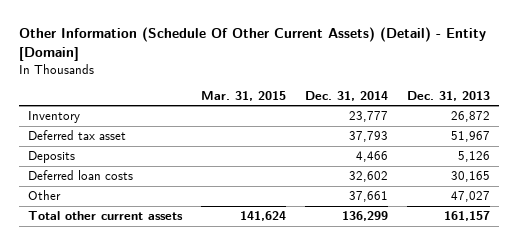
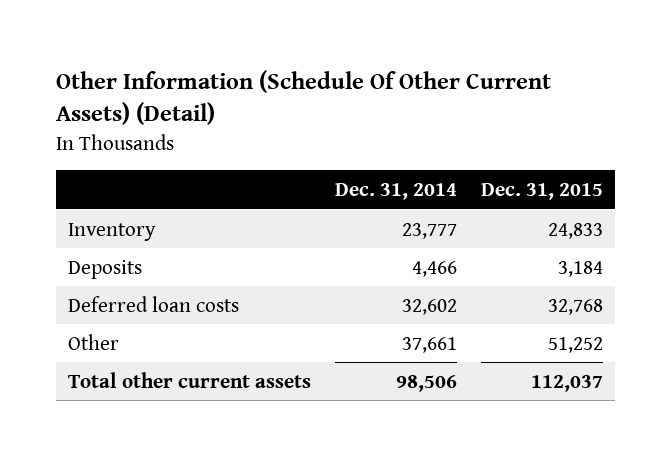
- Other Information (Schedule Of Other Current Assets) (Detail) - Entity [Domain]
+ Other Information (Schedule Of Other Current Assets) (Detail)
- | Mar. 31, 2015 | Dec. 31, 2014 | Dec. 31, 2013
+ | Dec. 31, 2014 | Dec. 31, 2015
- Deferred tax asset | | 37,793 | 51,967
- Total other current assets | 141,624 | 136,299 | 161,157
+ Total other current assets | 98,506 | 112,037

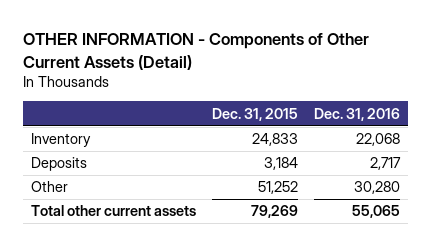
- Other Information (Schedule Of Other Current Assets) (Detail)
+ OTHER INFORMATION - Components of Other Current Assets (Detail)
- | Dec. 31, 2014 | Dec. 31, 2015
+ | Dec. 31, 2015 | Dec. 31, 2016
- Deferred loan costs | 32,602 | 32,768
- Total other current assets | 98,506 | 112,037
+ Total other current assets | 79,269 | 55,065

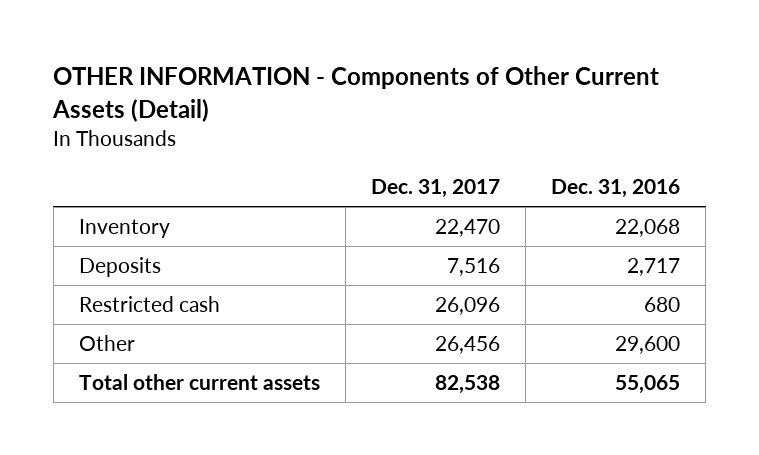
- | Dec. 31, 2015 | Dec. 31, 2016
+ | Dec. 31, 2017 | Dec. 31, 2016
- Other | 51,252 | 30,280
+ Restricted cash | 26,096 | 680
+ Other | 26,456 | 29,600

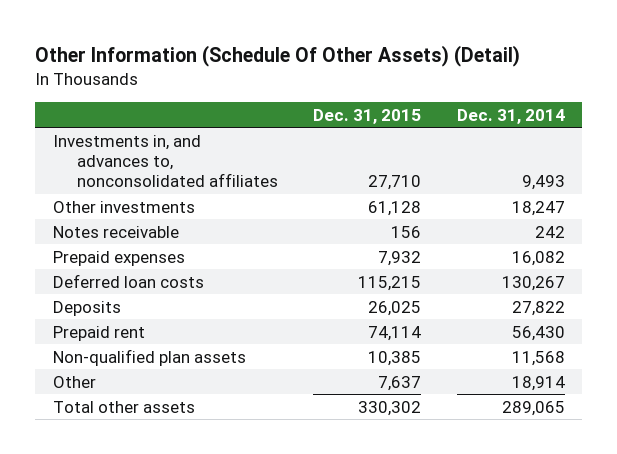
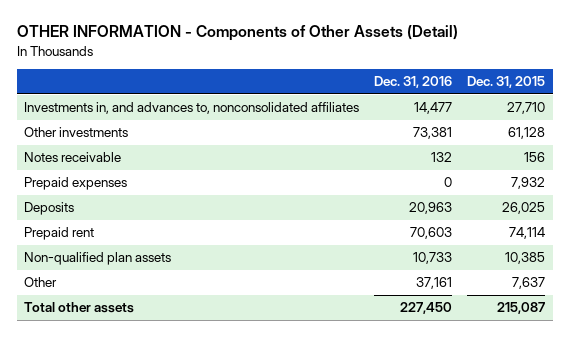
- Other Information (Schedule Of Other Assets) (Detail)
+ OTHER INFORMATION - Components of Other Assets (Detail)
- | Dec. 31, 2015 | Dec. 31, 2014
+ | Dec. 31, 2016 | Dec. 31, 2015
- Deferred loan costs | 115,215 | 130,267
- Total other assets | 330,302 | 289,065
+ Total other assets | 227,450 | 215,087

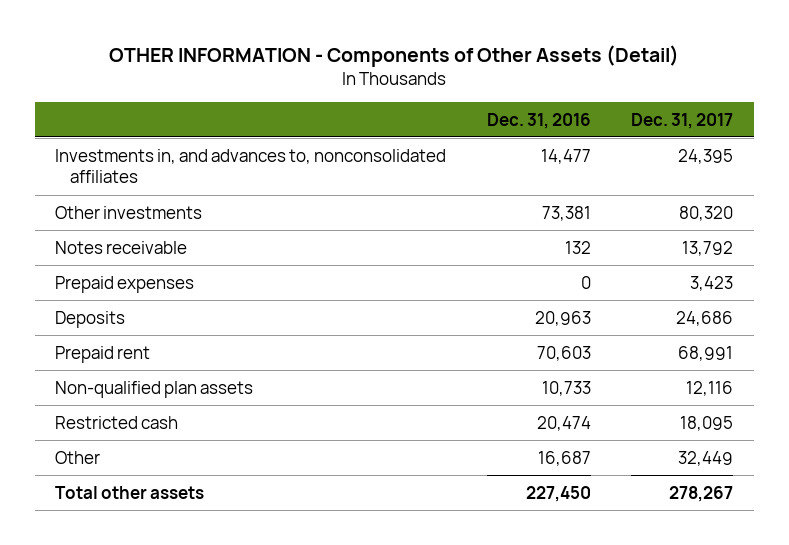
- | Dec. 31, 2016 | Dec. 31, 2015
+ | Dec. 31, 2016 | Dec. 31, 2017
- Other | 37,161 | 7,637
+ Restricted cash | 20,474 | 18,095
+ Other | 16,687 | 32,449

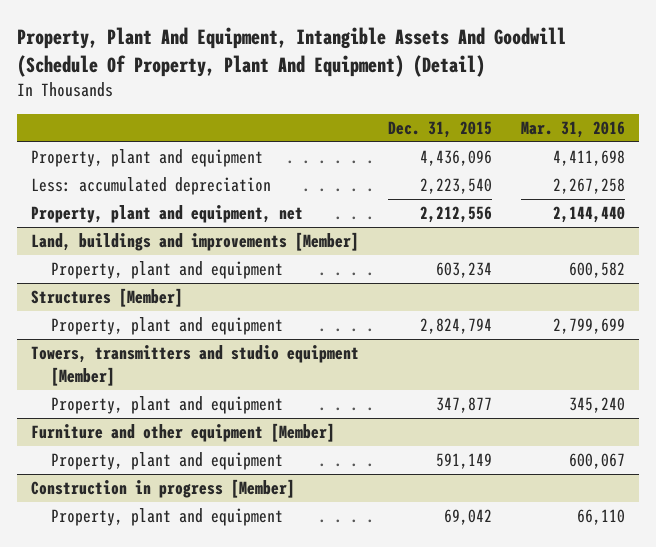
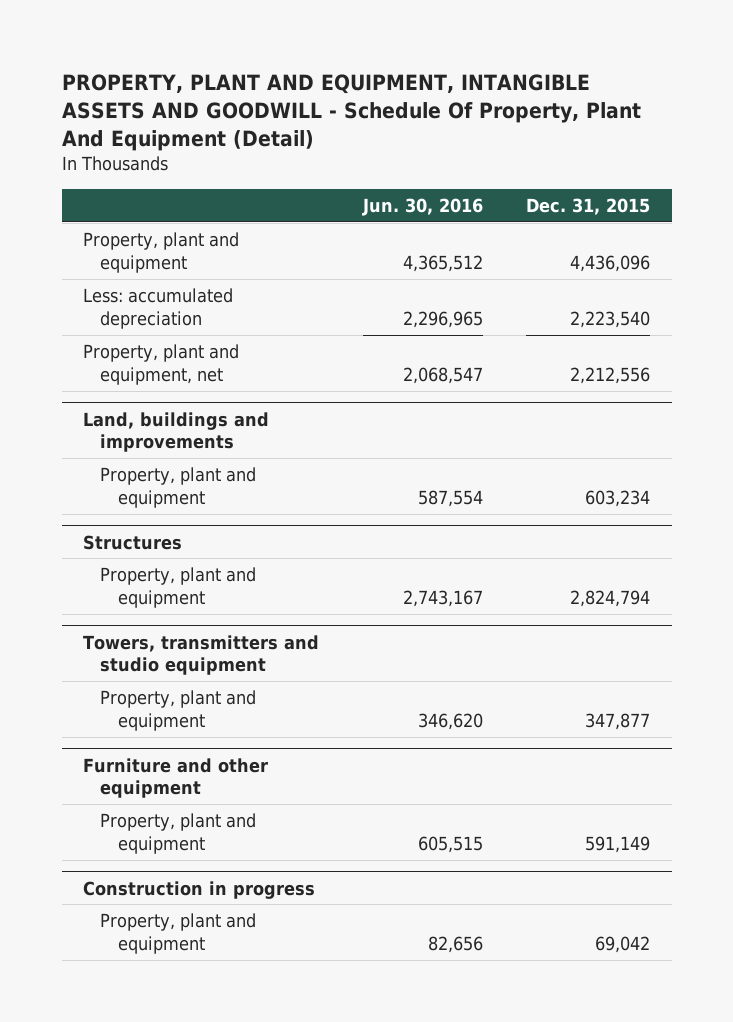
- Property, Plant And Equipment, Intangible Assets And Goodwill (Schedule Of Property, Plant And Equipment) (Detail)
+ PROPERTY, PLANT AND EQUIPMENT, INTANGIBLE ASSETS AND GOODWILL - Schedule Of Property, Plant And Equipment (Detail)
- | Dec. 31, 2015 | Mar. 31, 2016
+ | Jun. 30, 2016 | Dec. 31, 2015
- Land, buildings and improvements [Member]
+ Land, buildings and improvements
- Structures [Member]
+ Structures
- Towers, transmitters and studio equipment [Member]
+ Towers, transmitters and studio equipment
- Furniture and other equipment [Member]
+ Furniture and other equipment
- Construction in progress [Member]
+ Construction in progress

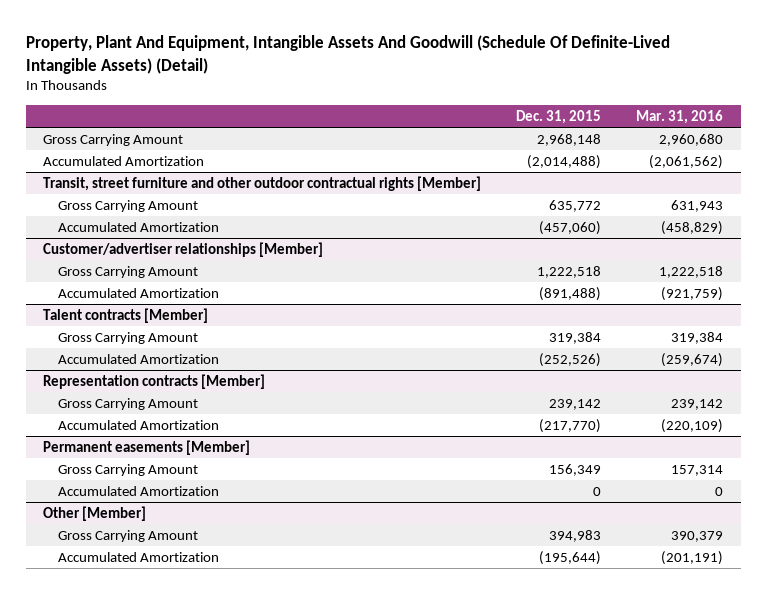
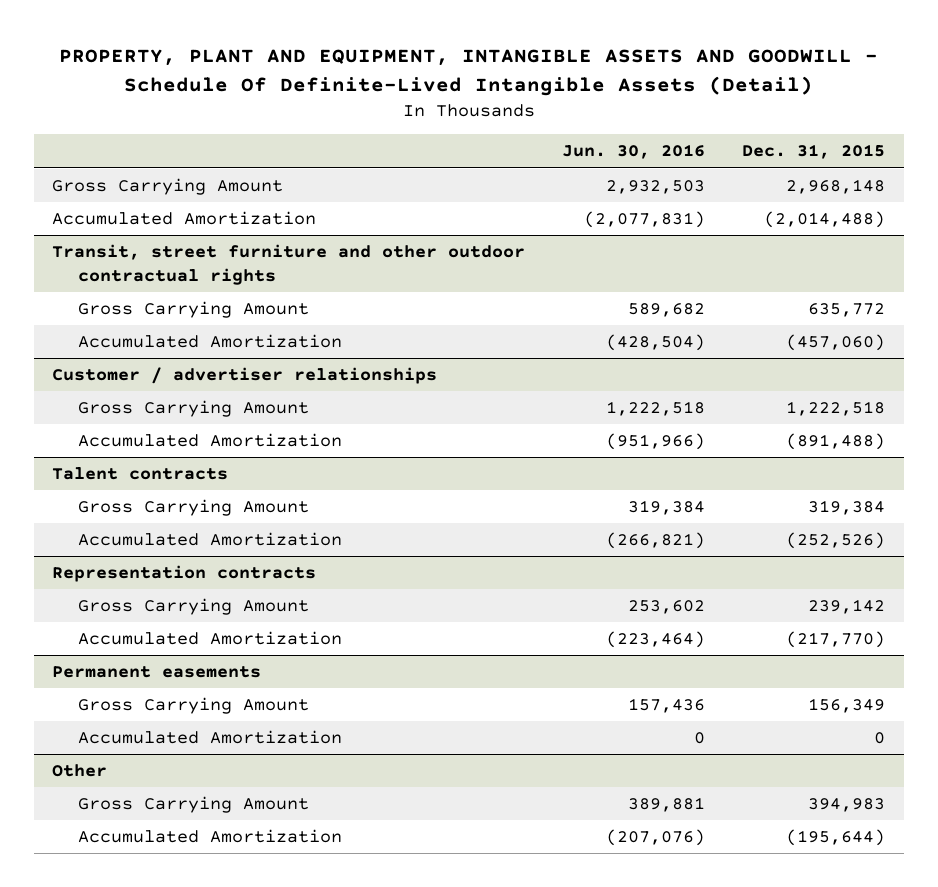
- Property, Plant And Equipment, Intangible Assets And Goodwill (Schedule Of Definite-Lived Intangible Assets) (Detail)
+ PROPERTY, PLANT AND EQUIPMENT, INTANGIBLE ASSETS AND GOODWILL - Schedule Of Definite-Lived Intangible Assets (Detail)
- | Dec. 31, 2015 | Mar. 31, 2016
+ | Jun. 30, 2016 | Dec. 31, 2015
- Transit, street furniture and other outdoor contractual rights [Member]
+ Transit, street furniture and other outdoor contractual rights
- Customer/advertiser relationships [Member]
+ Customer / advertiser relationships
- Talent contracts [Member]
+ Talent contracts
- Representation contracts [Member]
+ Representation contracts
- Permanent easements [Member]
+ Permanent easements
- Other [Member]
+ Other

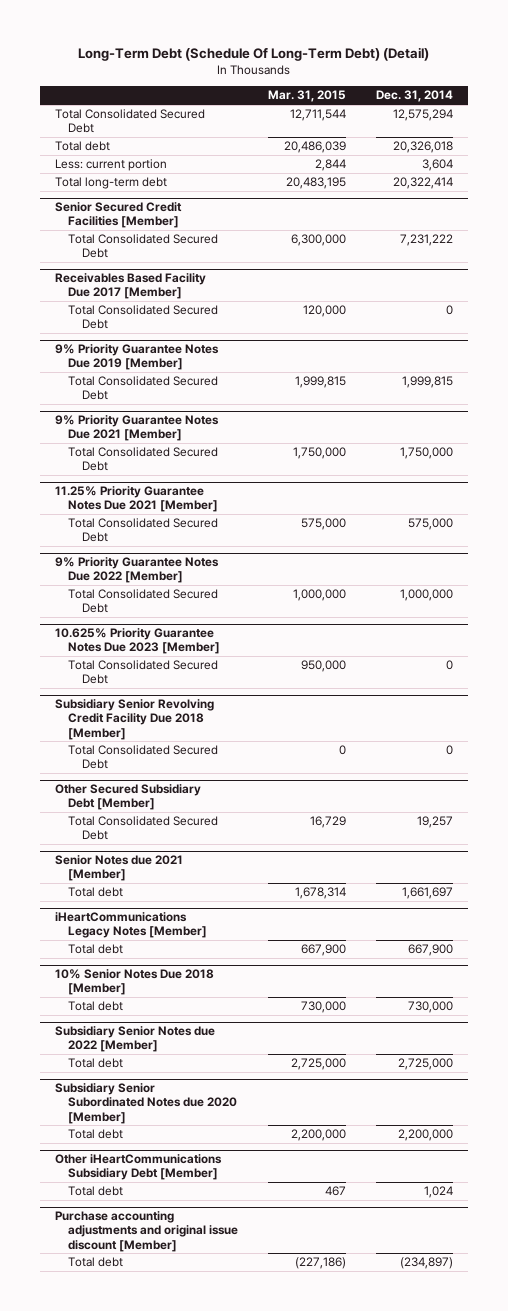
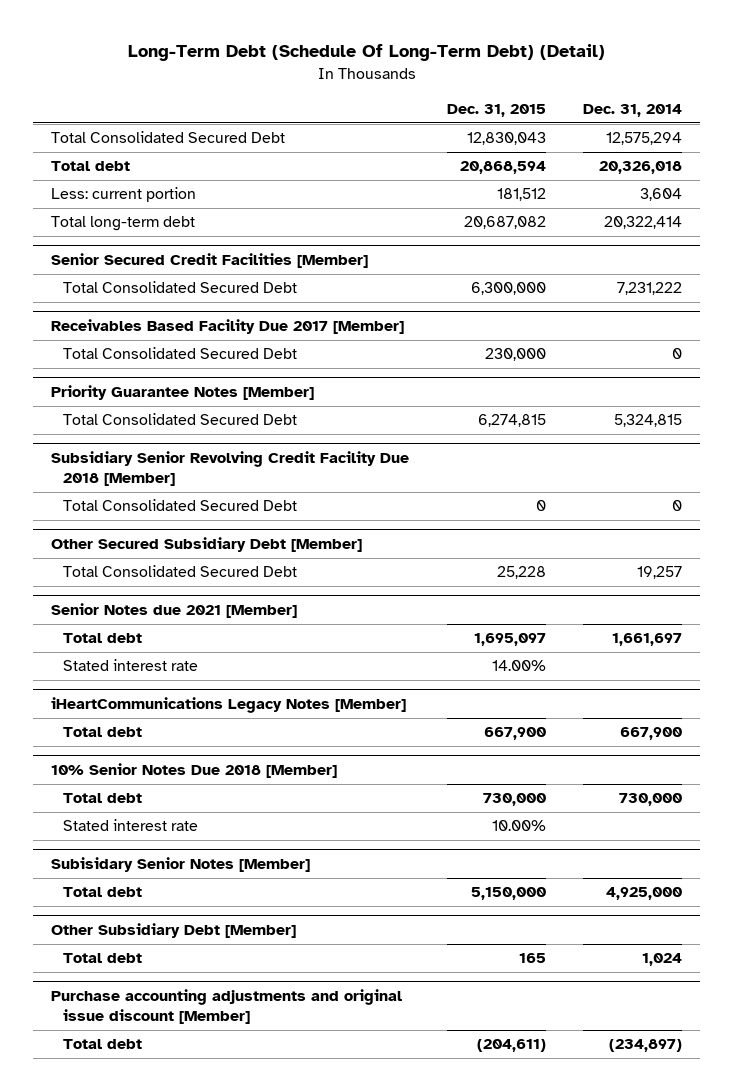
- | Mar. 31, 2015 | Dec. 31, 2014
+ | Dec. 31, 2015 | Dec. 31, 2014
- 9% Priority Guarantee Notes Due 2019 [Member]
- Total Consolidated Secured Debt | 1,999,815 | 1,999,815
- 9% Priority Guarantee Notes Due 2021 [Member]
- Total Consolidated Secured Debt | 1,750,000 | 1,750,000
- 11.25% Priority Guarantee Notes Due 2021 [Member]
- Total Consolidated Secured Debt | 575,000 | 575,000
- 9% Priority Guarantee Notes Due 2022 [Member]
- Total Consolidated Secured Debt | 1,000,000 | 1,000,000
- 10.625% Priority Guarantee Notes Due 2023 [Member]
- Total Consolidated Secured Debt | 950,000 | 0
+ Priority Guarantee Notes [Member]
+ Total Consolidated Secured Debt | 6,274,815 | 5,324,815
@ Senior Notes due 2021 [Member]
+ Stated interest rate | 14.00% |
- Subsidiary Senior Notes due 2022 [Member]
- Total debt | 2,725,000 | 2,725,000
- Subsidiary Senior Subordinated Notes due 2020 [Member]
- Total debt | 2,200,000 | 2,200,000
- Other iHeartCommunications Subsidiary Debt [Member]
@ 10% Senior Notes Due 2018 [Member]
+ Stated interest rate | 10.00% |
+ Subisidary Senior Notes [Member]
+ Total debt | 5,150,000 | 4,925,000
+ Other Subsidiary Debt [Member]

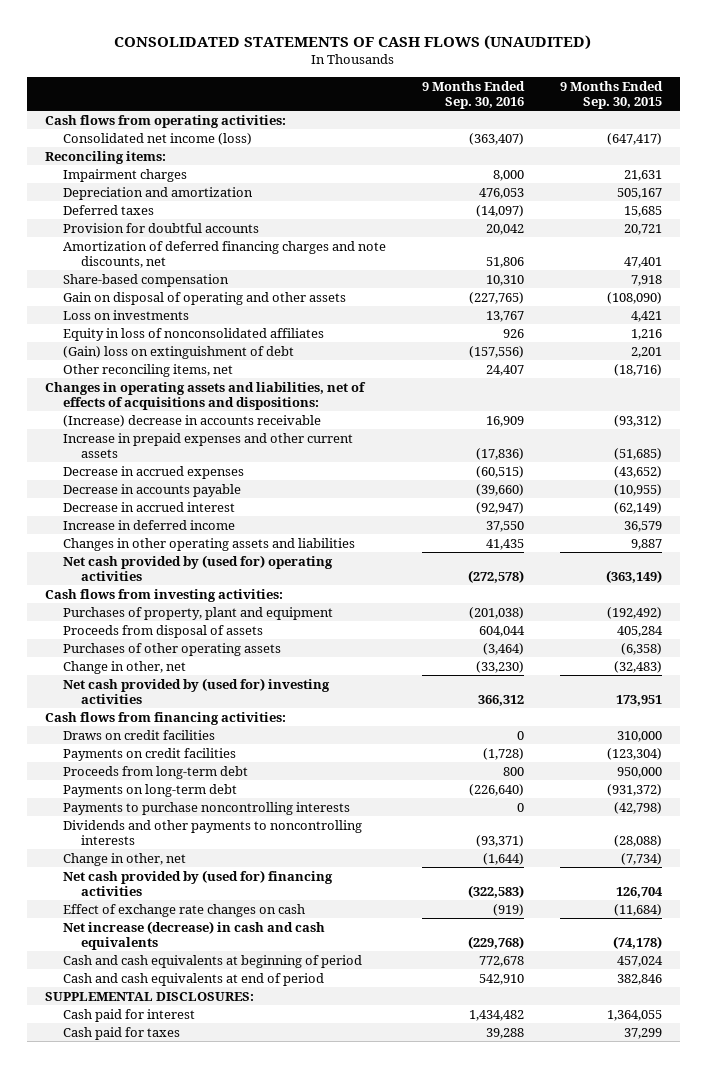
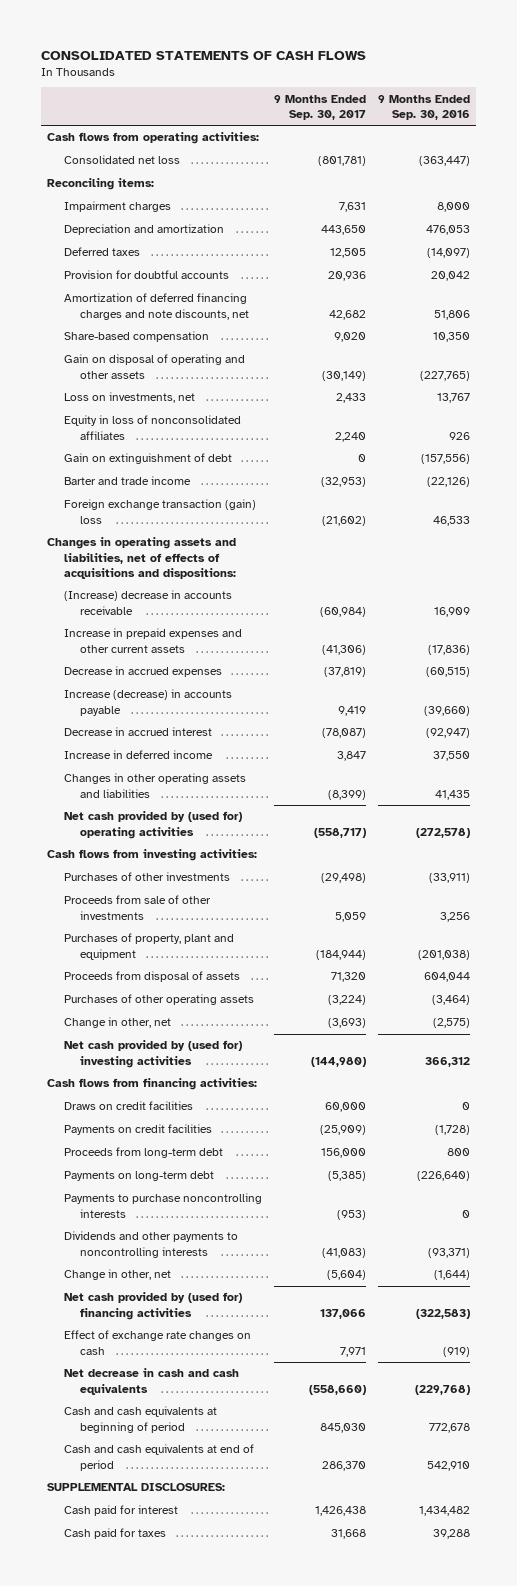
- CONSOLIDATED STATEMENTS OF CASH FLOWS (UNAUDITED)
+ CONSOLIDATED STATEMENTS OF CASH FLOWS
- | 9 Months Ended Sep. 30, 2016 | 9 Months Ended Sep. 30, 2015
+ | 9 Months Ended Sep. 30, 2017 | 9 Months Ended Sep. 30, 2016
- Consolidated net income (loss) | (363,407) | (647,417)
+ Consolidated net loss | (801,781) | (363,447)
- Share-based compensation | 10,310 | 7,918
+ Share-based compensation | 9,020 | 10,350
- Loss on investments | 13,767 | 4,421
+ Loss on investments, net | 2,433 | 13,767
- (Gain) loss on extinguishment of debt | (157,556) | 2,201
- Other reconciling items, net | 24,407 | (18,716)
+ Gain on extinguishment of debt | 0 | (157,556)
+ Barter and trade income | (32,953) | (22,126)
+ Foreign exchange transaction (gain) loss | (21,602) | 46,533
- Decrease in accounts payable | (39,660) | (10,955)
+ Increase (decrease) in accounts payable | 9,419 | (39,660)
+ Purchases of other investments | (29,498) | (33,911)
+ Proceeds from sale of other investments | 5,059 | 3,256
- Change in other, net | (33,230) | (32,483)
+ Change in other, net | (3,693) | (2,575)
- Net increase (decrease) in cash and cash equivalents | (229,768) | (74,178)
+ Net decrease in cash and cash equivalents | (558,660) | (229,768)

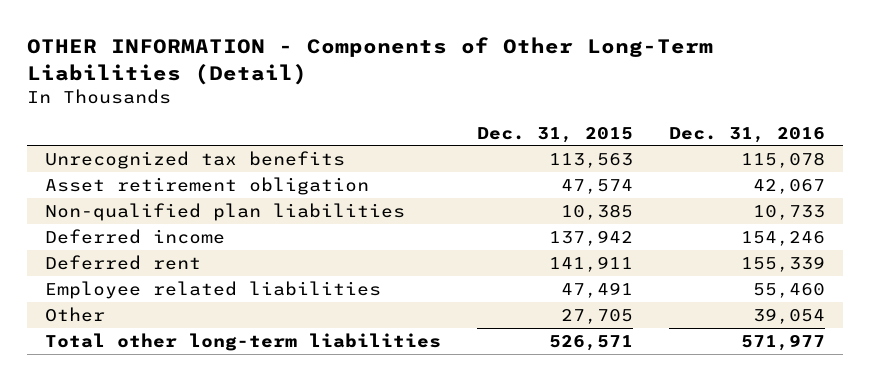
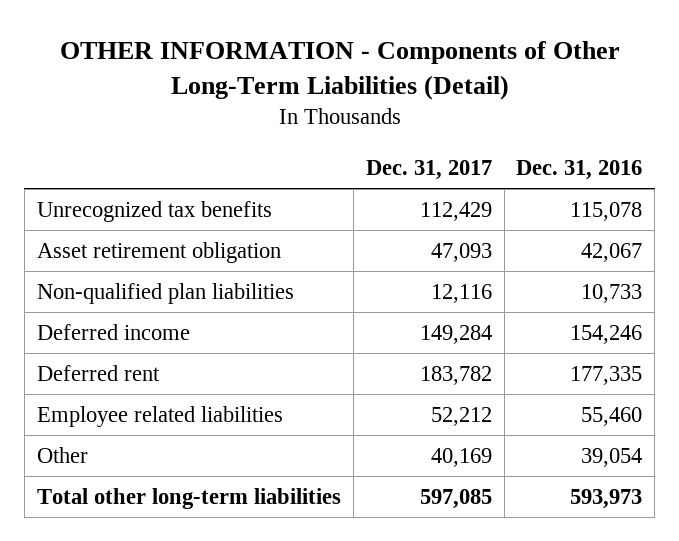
- | Dec. 31, 2015 | Dec. 31, 2016
+ | Dec. 31, 2017 | Dec. 31, 2016
- Deferred rent | 141,911 | 155,339
+ Deferred rent | 183,782 | 177,335
- Total other long-term liabilities | 526,571 | 571,977
+ Total other long-term liabilities | 597,085 | 593,973

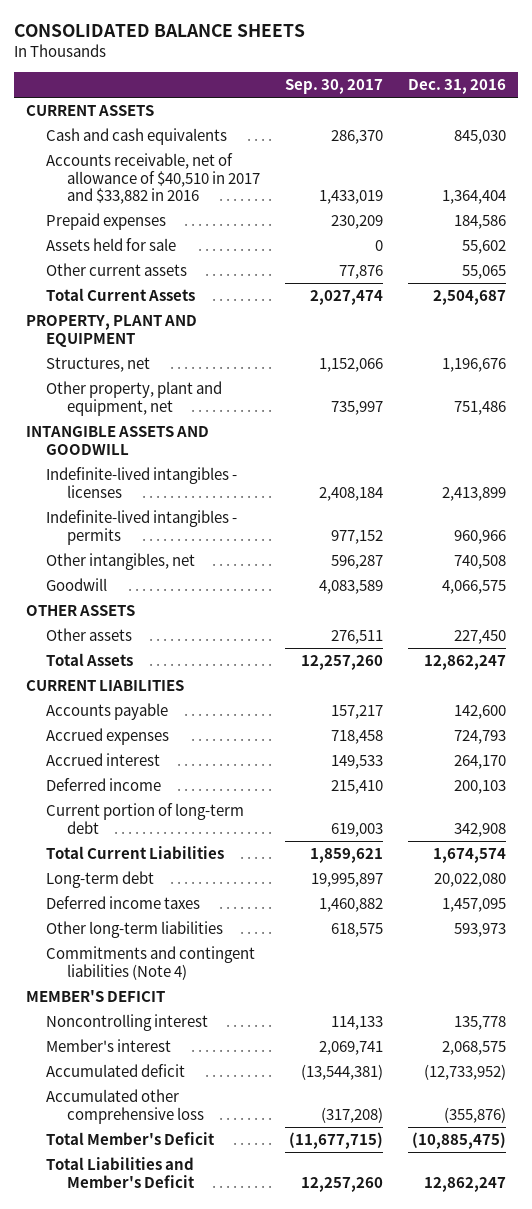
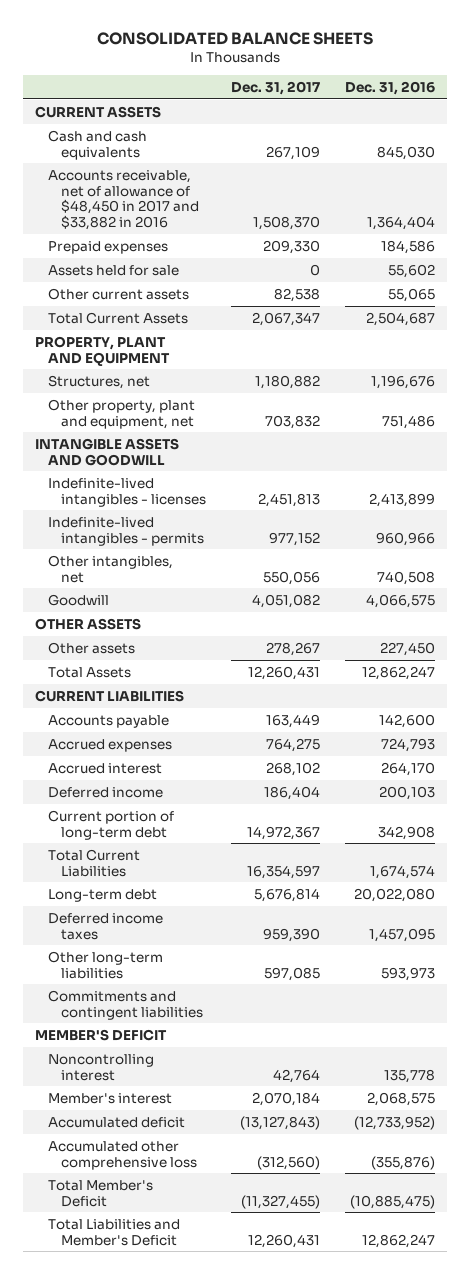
- | Sep. 30, 2017 | Dec. 31, 2016
+ | Dec. 31, 2017 | Dec. 31, 2016
- Accounts receivable, net of allowance of $40,510 in 2017 and $33,882 in 2016 | 1,433,019 | 1,364,404
+ Accounts receivable, net of allowance of $48,450 in 2017 and $33,882 in 2016 | 1,508,370 | 1,364,404
- Commitments and contingent liabilities (Note 4)
+ Commitments and contingent liabilities

